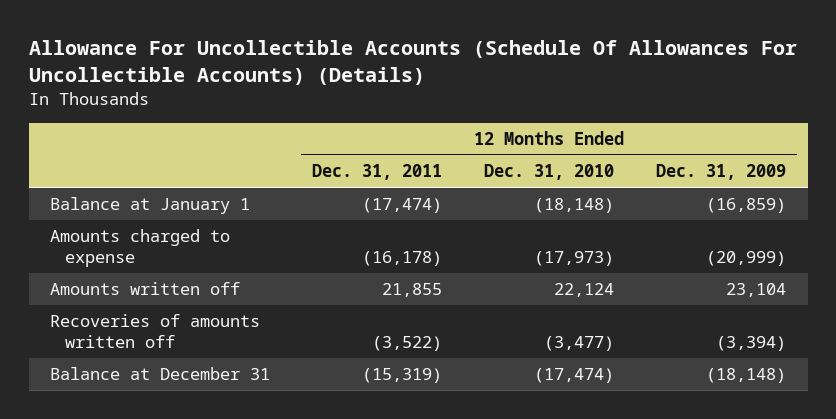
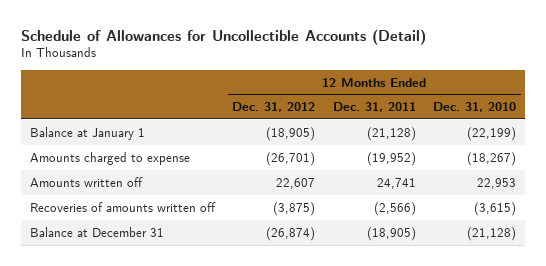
- Allowance For Uncollectible Accounts (Schedule Of Allowances For Uncollectible Accounts) (Details)
+ Schedule of Allowances for Uncollectible Accounts (Detail)
- | 12 Months Ended Dec. 31, 2011 | 12 Months Ended Dec. 31, 2010 | 12 Months Ended Dec. 31, 2009
+ | 12 Months Ended Dec. 31, 2012 | 12 Months Ended Dec. 31, 2011 | 12 Months Ended Dec. 31, 2010
- Balance at January 1 | (17,474) | (18,148) | (16,859)
- Amounts charged to expense | (16,178) | (17,973) | (20,999)
- Amounts written off | 21,855 | 22,124 | 23,104
- Recoveries of amounts written off | (3,522) | (3,477) | (3,394)
- Balance at December 31 | (15,319) | (17,474) | (18,148)
+ Balance at January 1 | (18,905) | (21,128) | (22,199)
+ Amounts charged to expense | (26,701) | (19,952) | (18,267)
+ Amounts written off | 22,607 | 24,741 | 22,953
+ Recoveries of amounts written off | (3,875) | (2,566) | (3,615)
+ Balance at December 31 | (26,874) | (18,905) | (21,128)

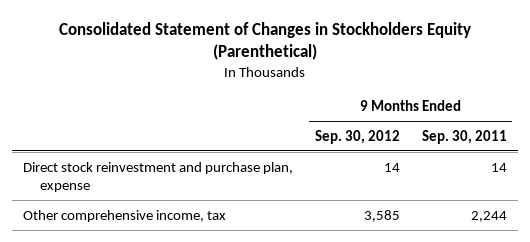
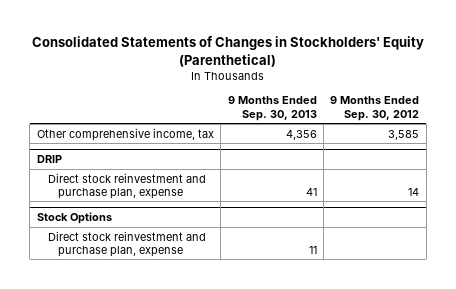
- Consolidated Statement of Changes in Stockholders Equity (Parenthetical)
+ Consolidated Statements of Changes in Stockholders' Equity (Parenthetical)
- | 9 Months Ended Sep. 30, 2012 | 9 Months Ended Sep. 30, 2011
+ | 9 Months Ended Sep. 30, 2013 | 9 Months Ended Sep. 30, 2012
- Direct stock reinvestment and purchase plan, expense | 14 | 14
+ DRIP
+ Direct stock reinvestment and purchase plan, expense | 41 | 14
+ Stock Options
+ Direct stock reinvestment and purchase plan, expense | 11 |

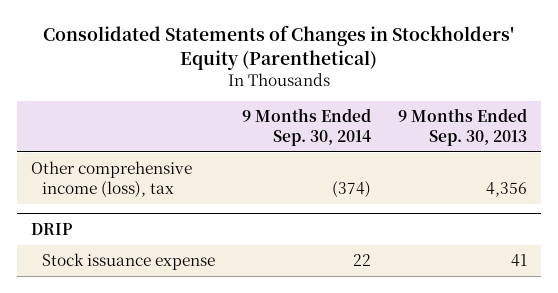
- | 9 Months Ended Sep. 30, 2013 | 9 Months Ended Sep. 30, 2012
+ | 9 Months Ended Sep. 30, 2014 | 9 Months Ended Sep. 30, 2013
- Other comprehensive income, tax | 4,356 | 3,585
+ Other comprehensive income (loss), tax | (374) | 4,356
@ DRIP
- Direct stock reinvestment and purchase plan, expense | 41 | 14
- Stock Options
- Direct stock reinvestment and purchase plan, expense | 11 |
@ DRIP
+ Stock issuance expense | 22 | 41

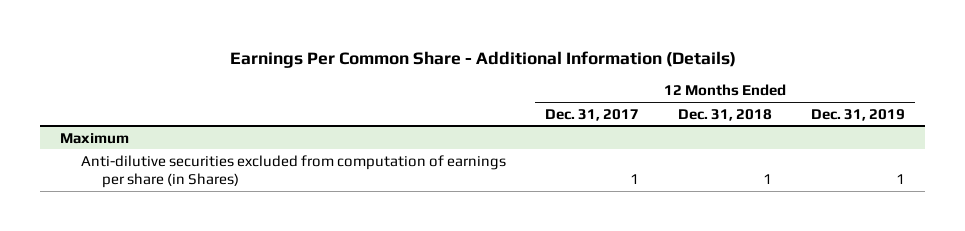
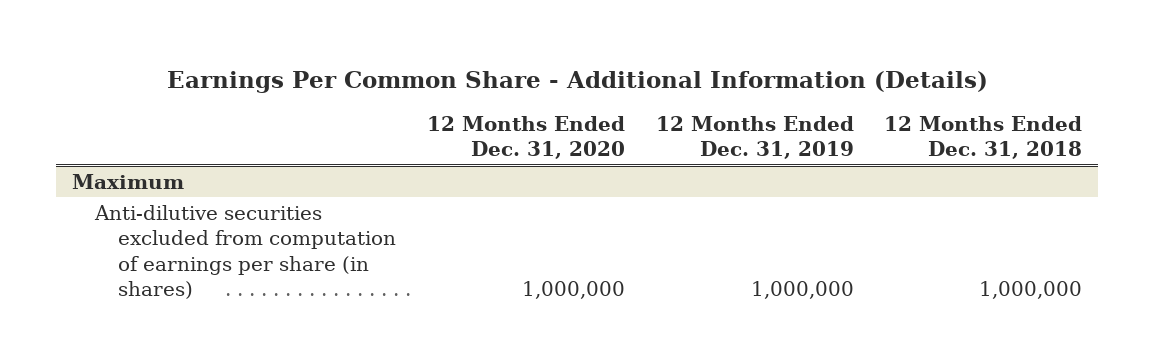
- | 12 Months Ended Dec. 31, 2017 | 12 Months Ended Dec. 31, 2018 | 12 Months Ended Dec. 31, 2019
+ | 12 Months Ended Dec. 31, 2020 | 12 Months Ended Dec. 31, 2019 | 12 Months Ended Dec. 31, 2018
@ Maximum
- Anti-dilutive securities excluded from computation of earnings per share (in Shares) | 1 | 1 | 1
+ Anti-dilutive securities excluded from computation of earnings per share (in shares) | 1,000,000 | 1,000,000 | 1,000,000

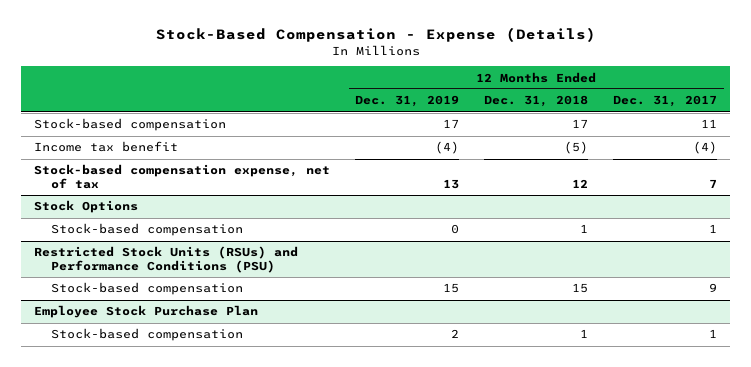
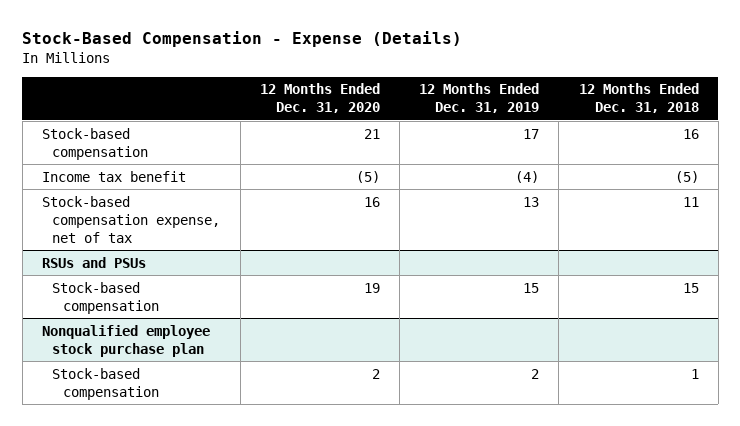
- | 12 Months Ended Dec. 31, 2019 | 12 Months Ended Dec. 31, 2018 | 12 Months Ended Dec. 31, 2017
+ | 12 Months Ended Dec. 31, 2020 | 12 Months Ended Dec. 31, 2019 | 12 Months Ended Dec. 31, 2018
- Stock-based compensation | 17 | 17 | 11
+ Stock-based compensation | 21 | 17 | 16
- Stock-based compensation expense, net of tax | 13 | 12 | 7
- Stock Options
- Stock-based compensation | 0 | 1 | 1
- Restricted Stock Units (RSUs) and Performance Conditions (PSU)
+ Stock-based compensation expense, net of tax | 16 | 13 | 11
+ RSUs and PSUs
- Employee Stock Purchase Plan
+ Nonqualified employee stock purchase plan

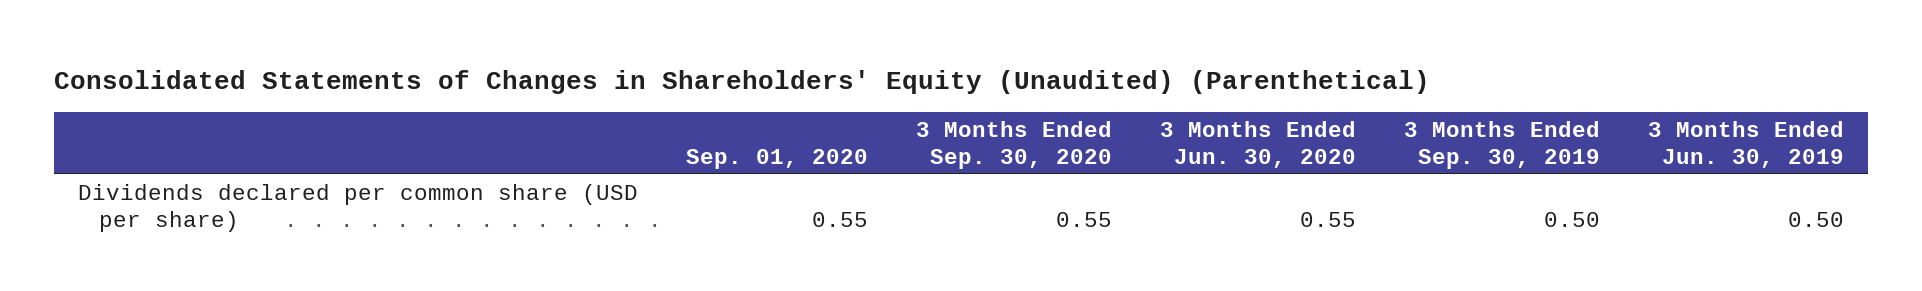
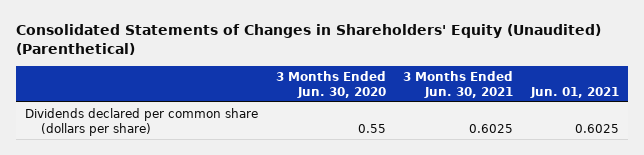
- | Sep. 01, 2020 | 3 Months Ended Sep. 30, 2020 | 3 Months Ended Jun. 30, 2020 | 3 Months Ended Sep. 30, 2019 | 3 Months Ended Jun. 30, 2019
+ | 3 Months Ended Jun. 30, 2020 | 3 Months Ended Jun. 30, 2021 | Jun. 01, 2021
- Dividends declared per common share (USD per share) | 0.55 | 0.55 | 0.55 | 0.50 | 0.50
+ Dividends declared per common share (dollars per share) | 0.55 | 0.6025 | 0.6025

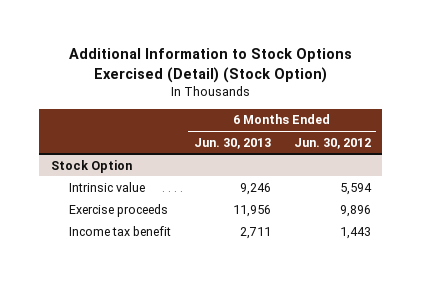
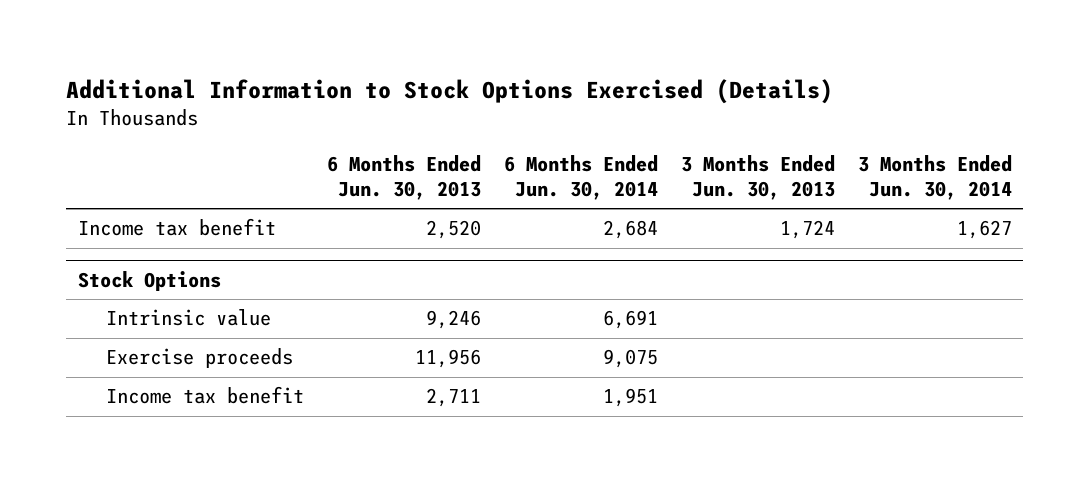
- Additional Information to Stock Options Exercised (Detail) (Stock Option)
+ Additional Information to Stock Options Exercised (Details)
- | 6 Months Ended Jun. 30, 2013 | 6 Months Ended Jun. 30, 2012
+ | 6 Months Ended Jun. 30, 2013 | 6 Months Ended Jun. 30, 2014 | 3 Months Ended Jun. 30, 2013 | 3 Months Ended Jun. 30, 2014
- Stock Option
+ Income tax benefit | 2,520 | 2,684 | 1,724 | 1,627
+ Stock Options

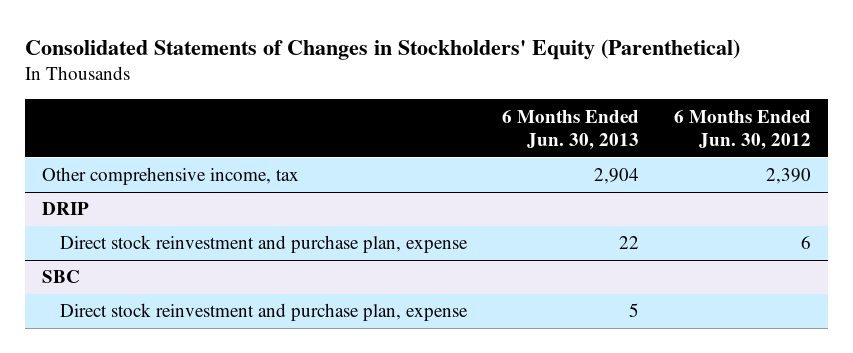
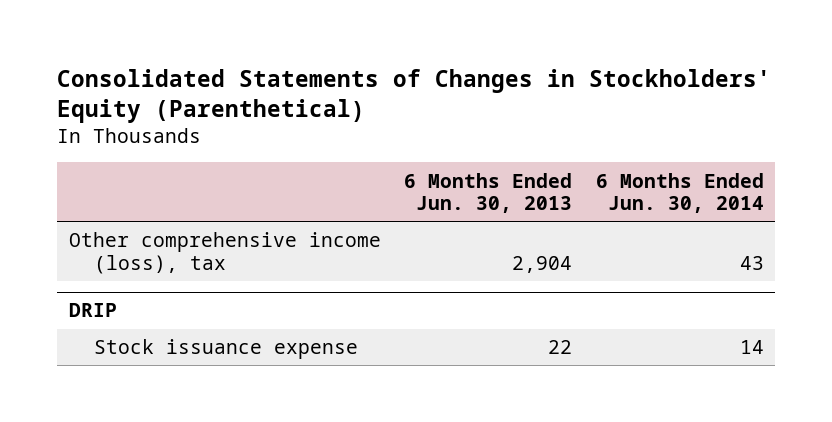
- | 6 Months Ended Jun. 30, 2013 | 6 Months Ended Jun. 30, 2012
+ | 6 Months Ended Jun. 30, 2013 | 6 Months Ended Jun. 30, 2014
- Other comprehensive income, tax | 2,904 | 2,390
+ Other comprehensive income (loss), tax | 2,904 | 43
@ DRIP
- Direct stock reinvestment and purchase plan, expense | 22 | 6
- SBC
- Direct stock reinvestment and purchase plan, expense | 5 |
@ DRIP
+ Stock issuance expense | 22 | 14

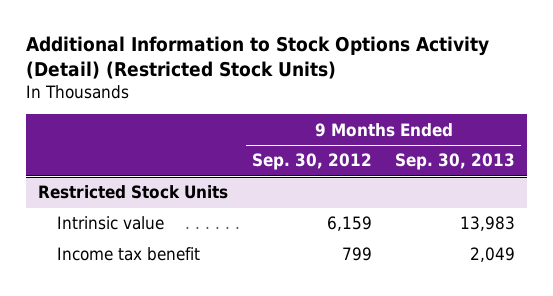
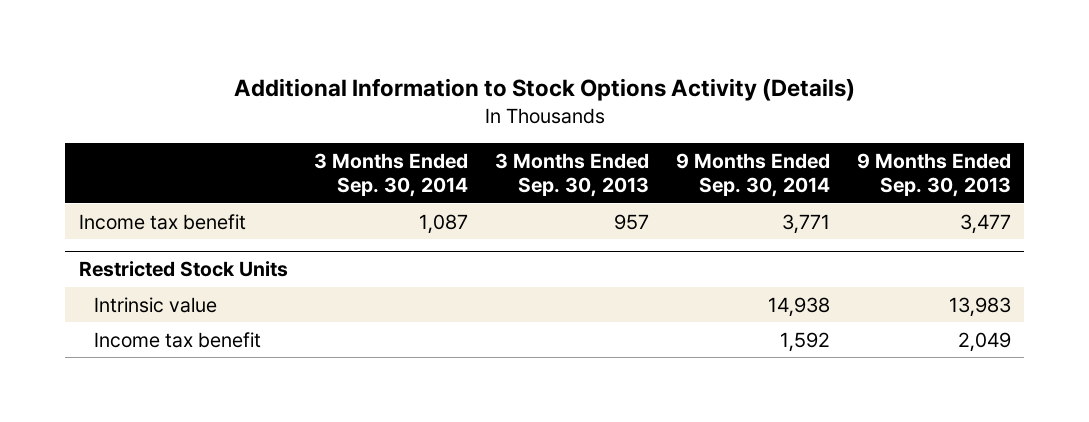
- Additional Information to Stock Options Activity (Detail) (Restricted Stock Units)
+ Additional Information to Stock Options Activity (Details)
- | 9 Months Ended Sep. 30, 2012 | 9 Months Ended Sep. 30, 2013
+ | 3 Months Ended Sep. 30, 2014 | 3 Months Ended Sep. 30, 2013 | 9 Months Ended Sep. 30, 2014 | 9 Months Ended Sep. 30, 2013
+ Income tax benefit | 1,087 | 957 | 3,771 | 3,477

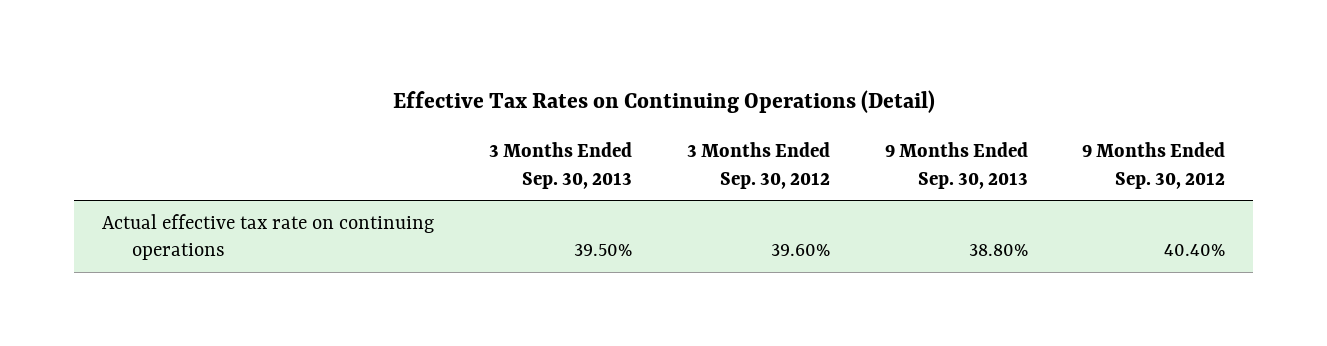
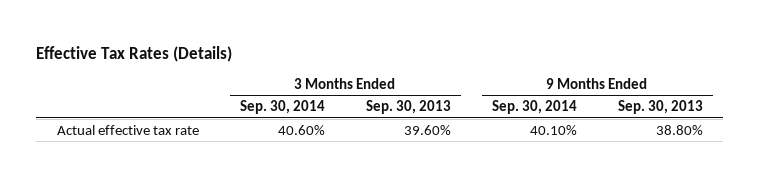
- Effective Tax Rates on Continuing Operations (Detail)
+ Effective Tax Rates (Details)
- | 3 Months Ended Sep. 30, 2013 | 3 Months Ended Sep. 30, 2012 | 9 Months Ended Sep. 30, 2013 | 9 Months Ended Sep. 30, 2012
+ | 3 Months Ended Sep. 30, 2014 | 3 Months Ended Sep. 30, 2013 | 9 Months Ended Sep. 30, 2014 | 9 Months Ended Sep. 30, 2013
- Actual effective tax rate on continuing operations | 39.50% | 39.60% | 38.80% | 40.40%
+ Actual effective tax rate | 40.60% | 39.60% | 40.10% | 38.80%

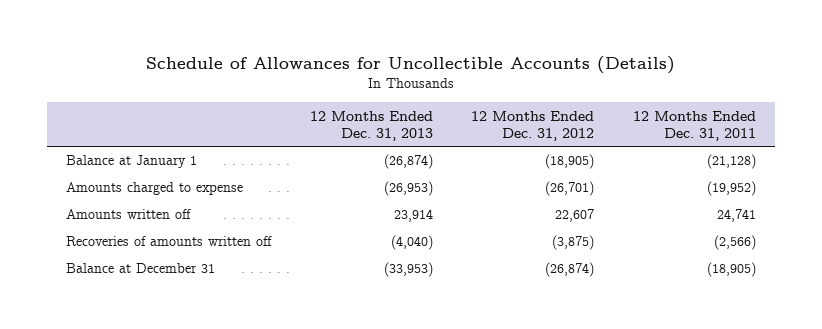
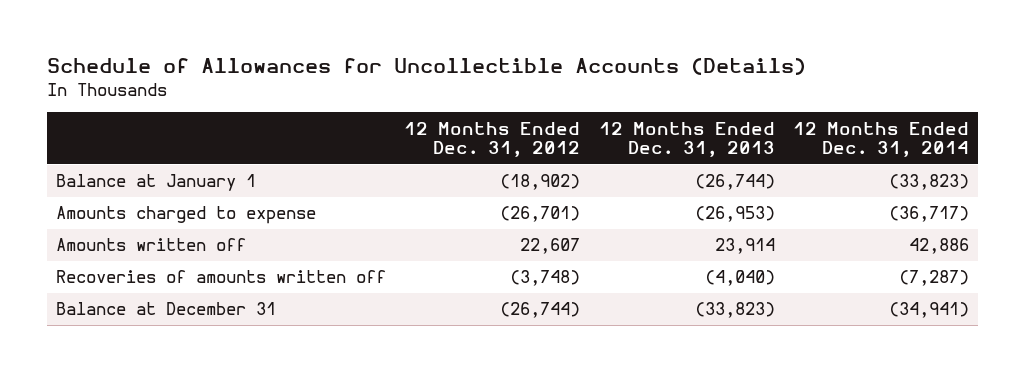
- | 12 Months Ended Dec. 31, 2013 | 12 Months Ended Dec. 31, 2012 | 12 Months Ended Dec. 31, 2011
+ | 12 Months Ended Dec. 31, 2012 | 12 Months Ended Dec. 31, 2013 | 12 Months Ended Dec. 31, 2014
- Balance at January 1 | (26,874) | (18,905) | (21,128)
+ Balance at January 1 | (18,902) | (26,744) | (33,823)
- Recoveries of amounts written off | (4,040) | (3,875) | (2,566)
- Balance at December 31 | (33,953) | (26,874) | (18,905)
+ Recoveries of amounts written off | (3,748) | (4,040) | (7,287)
+ Balance at December 31 | (26,744) | (33,823) | (34,941)

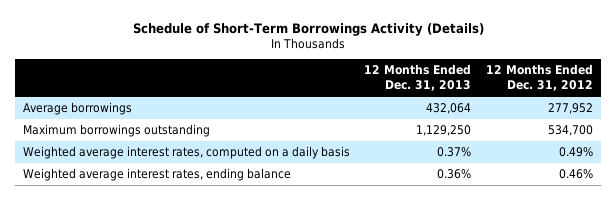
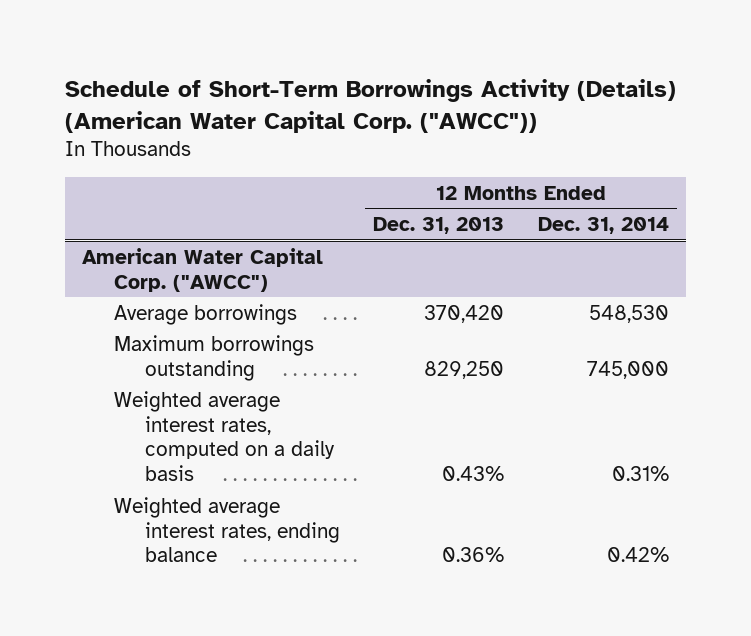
- Schedule of Short-Term Borrowings Activity (Details)
+ Schedule of Short-Term Borrowings Activity (Details) (American Water Capital Corp. ("AWCC"))
- | 12 Months Ended Dec. 31, 2013 | 12 Months Ended Dec. 31, 2012
+ | 12 Months Ended Dec. 31, 2013 | 12 Months Ended Dec. 31, 2014
- Average borrowings | 432,064 | 277,952
- Maximum borrowings outstanding | 1,129,250 | 534,700
- Weighted average interest rates, computed on a daily basis | 0.37% | 0.49%
+ American Water Capital Corp. ("AWCC")
+ Average borrowings | 370,420 | 548,530
+ Maximum borrowings outstanding | 829,250 | 745,000
+ Weighted average interest rates, computed on a daily basis | 0.43% | 0.31%

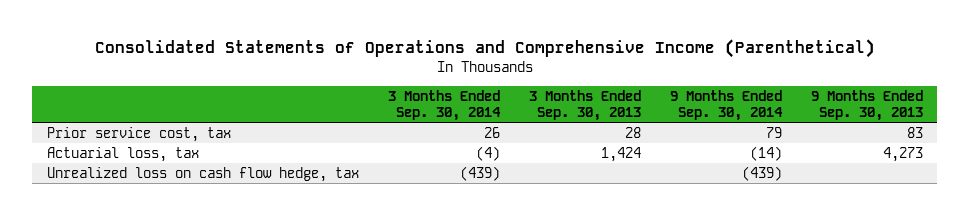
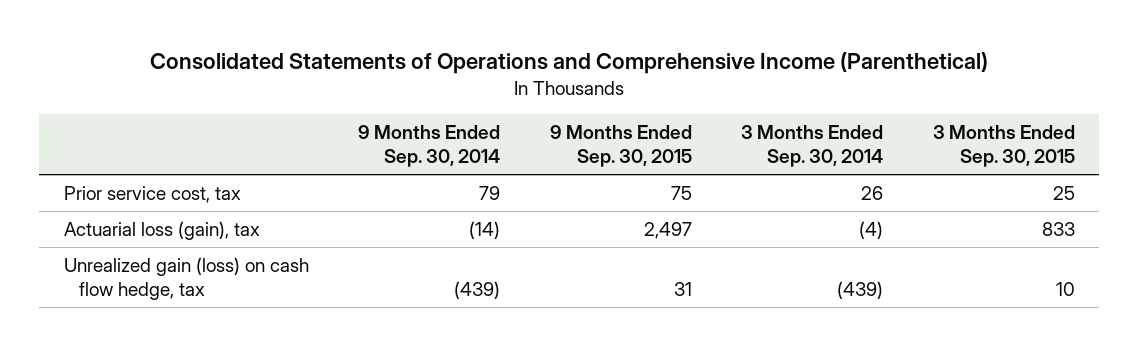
- | 3 Months Ended Sep. 30, 2014 | 3 Months Ended Sep. 30, 2013 | 9 Months Ended Sep. 30, 2014 | 9 Months Ended Sep. 30, 2013
+ | 9 Months Ended Sep. 30, 2014 | 9 Months Ended Sep. 30, 2015 | 3 Months Ended Sep. 30, 2014 | 3 Months Ended Sep. 30, 2015
- Actuarial loss, tax | (4) | 1,424 | (14) | 4,273
- Unrealized loss on cash flow hedge, tax | (439) | | (439) |
+ Actuarial loss (gain), tax | (14) | 2,497 | (4) | 833
+ Unrealized gain (loss) on cash flow hedge, tax | (439) | 31 | (439) | 10

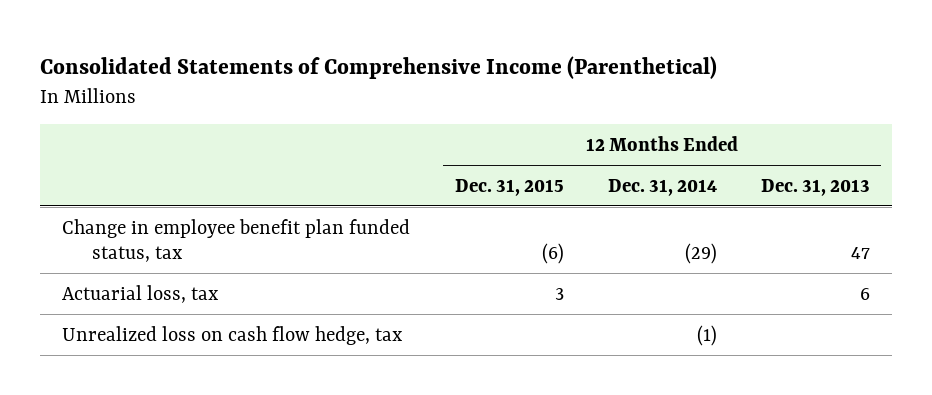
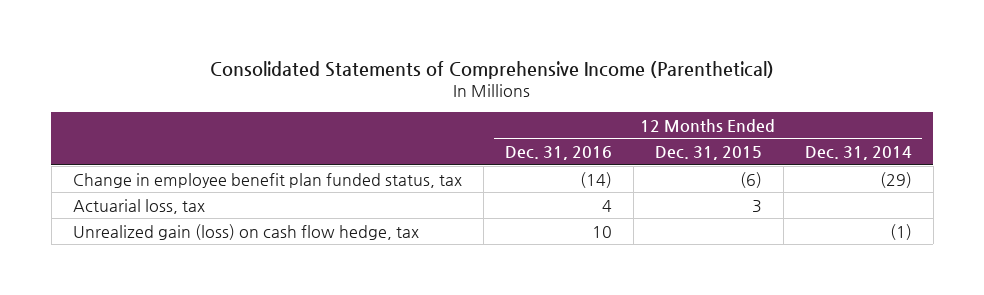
- | 12 Months Ended Dec. 31, 2015 | 12 Months Ended Dec. 31, 2014 | 12 Months Ended Dec. 31, 2013
+ | 12 Months Ended Dec. 31, 2016 | 12 Months Ended Dec. 31, 2015 | 12 Months Ended Dec. 31, 2014
- Unrealized loss on cash flow hedge, tax | | (1) |
+ Unrealized gain (loss) on cash flow hedge, tax | 10 | | (1)

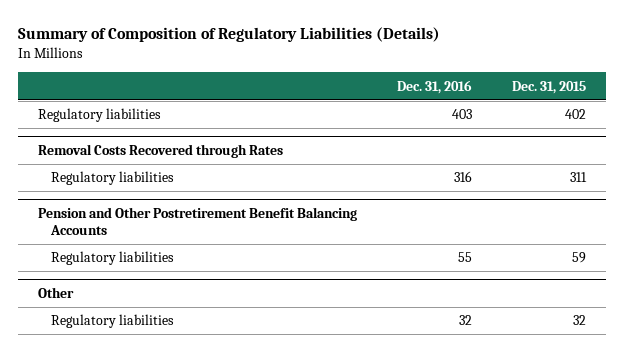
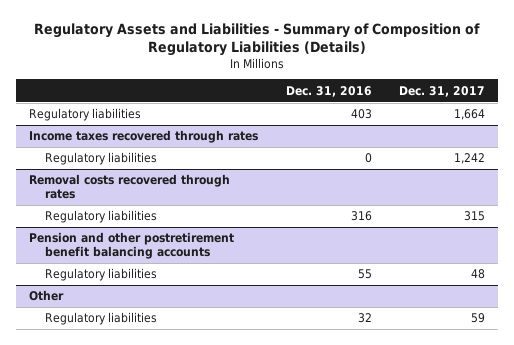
- Summary of Composition of Regulatory Liabilities (Details)
+ Regulatory Assets and Liabilities - Summary of Composition of Regulatory Liabilities (Details)
- | Dec. 31, 2016 | Dec. 31, 2015
+ | Dec. 31, 2016 | Dec. 31, 2017
- Removal Costs Recovered through Rates
+ Income taxes recovered through rates
+ Regulatory liabilities | 0 | 1,242
+ Removal costs recovered through rates
- Pension and Other Postretirement Benefit Balancing Accounts
+ Pension and other postretirement benefit balancing accounts

